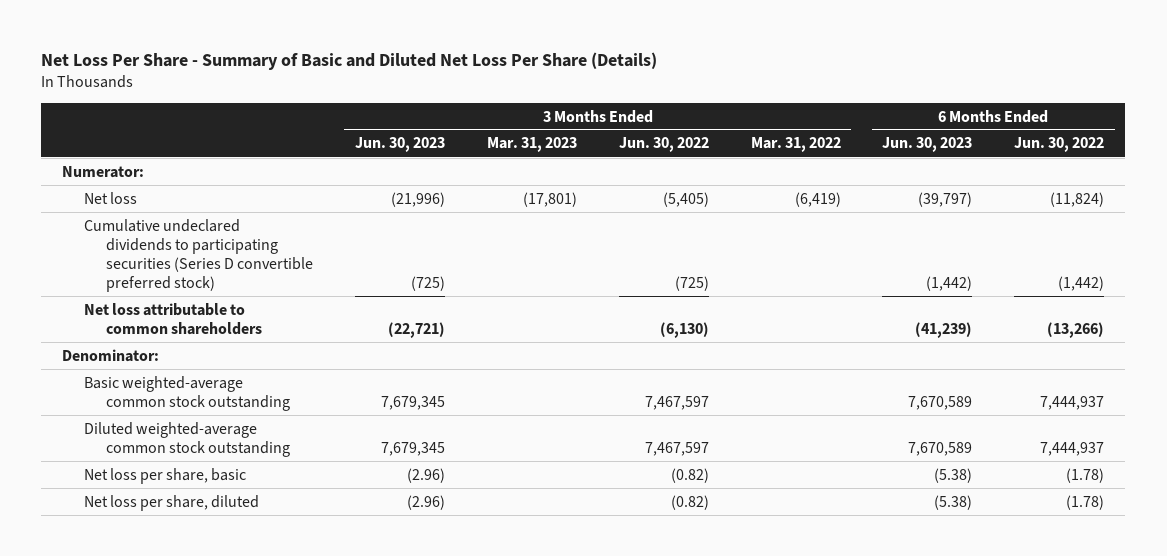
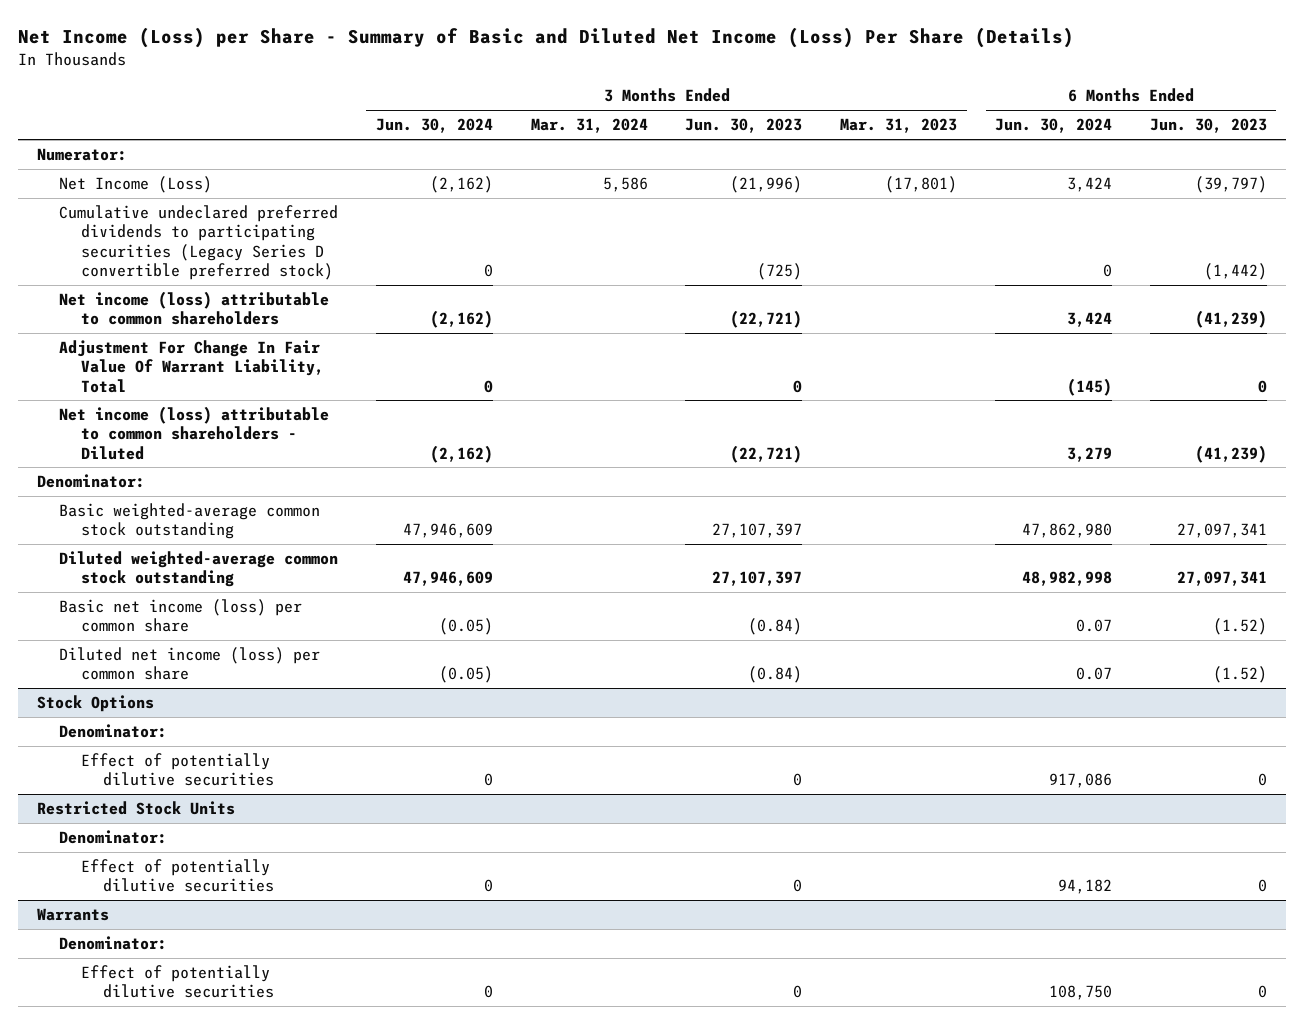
- Net Loss Per Share - Summary of Basic and Diluted Net Loss Per Share (Details)
+ Net Income (Loss) per Share - Summary of Basic and Diluted Net Income (Loss) Per Share (Details)
- | 3 Months Ended Jun. 30, 2023 | 3 Months Ended Mar. 31, 2023 | 3 Months Ended Jun. 30, 2022 | 3 Months Ended Mar. 31, 2022 | 6 Months Ended Jun. 30, 2023 | 6 Months Ended Jun. 30, 2022
+ | 3 Months Ended Jun. 30, 2024 | 3 Months Ended Mar. 31, 2024 | 3 Months Ended Jun. 30, 2023 | 3 Months Ended Mar. 31, 2023 | 6 Months Ended Jun. 30, 2024 | 6 Months Ended Jun. 30, 2023
- Net loss | (21,996) | (17,801) | (5,405) | (6,419) | (39,797) | (11,824)
- Cumulative undeclared dividends to participating securities (Series D convertible preferred stock) | (725) | | (725) | | (1,442) | (1,442)
- Net loss attributable to common shareholders | (22,721) | | (6,130) | | (41,239) | (13,266)
+ Net Income (Loss) | (2,162) | 5,586 | (21,996) | (17,801) | 3,424 | (39,797)
+ Cumulative undeclared preferred dividends to participating securities (Legacy Series D convertible preferred stock) | 0 | | (725) | | 0 | (1,442)
+ Net income (loss) attributable to common shareholders | (2,162) | | (22,721) | | 3,424 | (41,239)
+ Adjustment For Change In Fair Value Of Warrant Liability, Total | 0 | | 0 | | (145) | 0
+ Net income (loss) attributable to common shareholders - Diluted | (2,162) | | (22,721) | | 3,279 | (41,239)
- Basic weighted-average common stock outstanding | 7,679,345 | | 7,467,597 | | 7,670,589 | 7,444,937
- Diluted weighted-average common stock outstanding | 7,679,345 | | 7,467,597 | | 7,670,589 | 7,444,937
- Net loss per share, basic | (2.96) | | (0.82) | | (5.38) | (1.78)
- Net loss per share, diluted | (2.96) | | (0.82) | | (5.38) | (1.78)
+ Basic weighted-average common stock outstanding | 47,946,609 | | 27,107,397 | | 47,862,980 | 27,097,341
+ Diluted weighted-average common stock outstanding | 47,946,609 | | 27,107,397 | | 48,982,998 | 27,097,341
+ Basic net income (loss) per common share | (0.05) | | (0.84) | | 0.07 | (1.52)
+ Diluted net income (loss) per common share | (0.05) | | (0.84) | | 0.07 | (1.52)
+ Stock Options
+ Denominator:
+ Effect of potentially dilutive securities | 0 | | 0 | | 917,086 | 0
+ Restricted Stock Units
+ Denominator:
+ Effect of potentially dilutive securities | 0 | | 0 | | 94,182 | 0
+ Warrants
+ Denominator:
+ Effect of potentially dilutive securities | 0 | | 0 | | 108,750 | 0

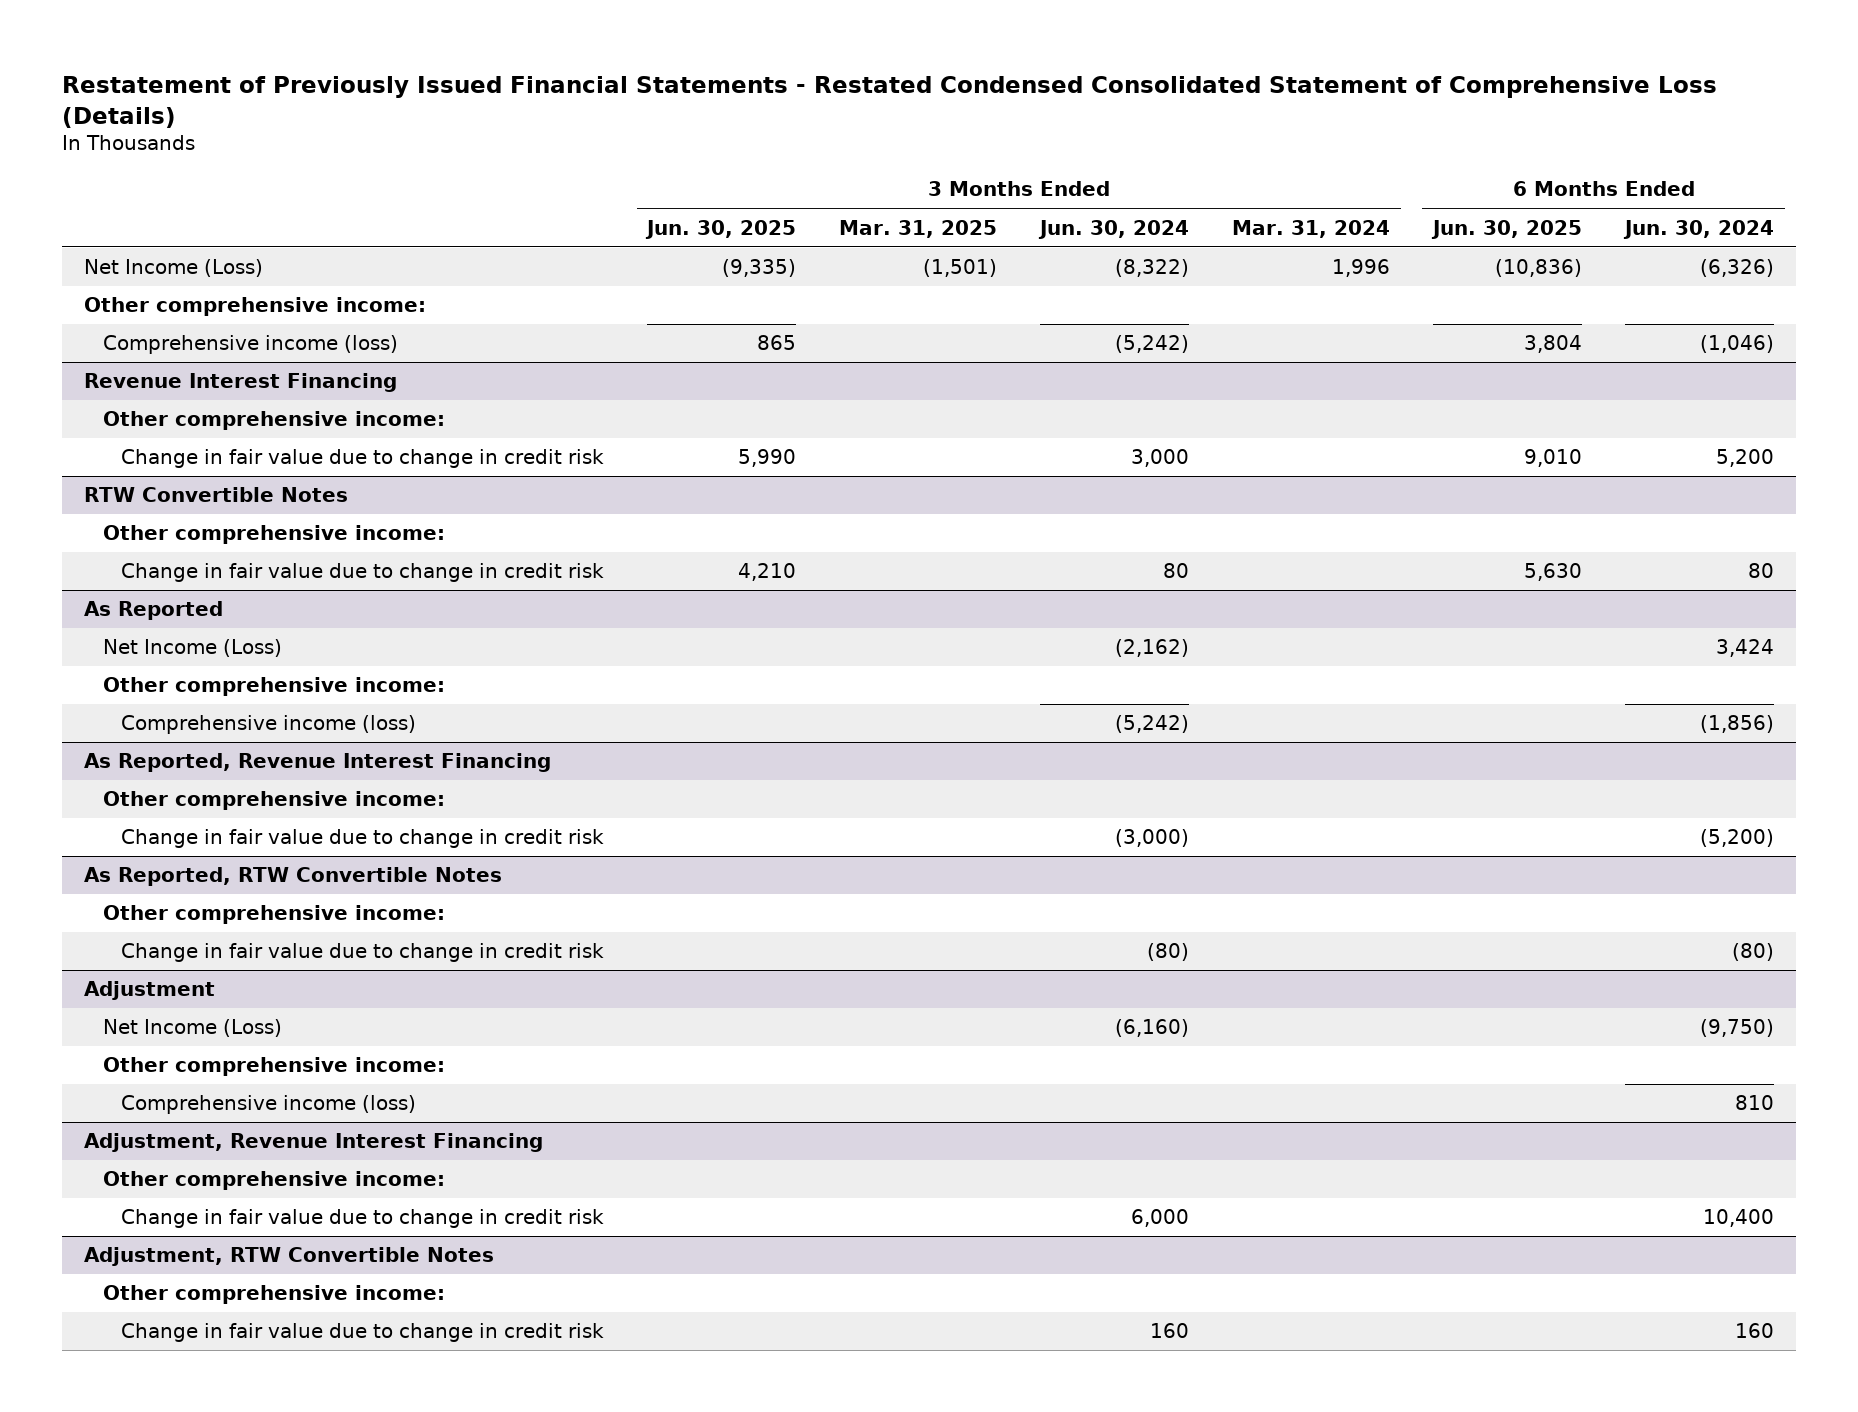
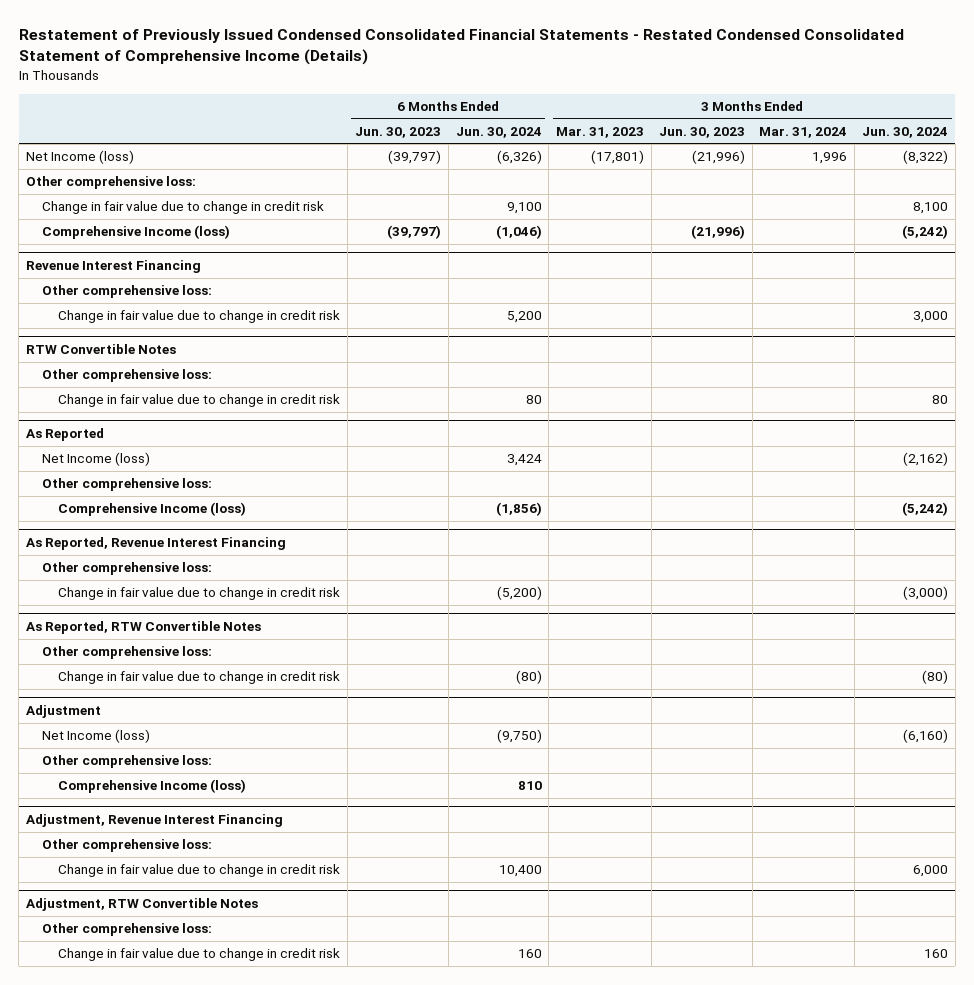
- Restatement of Previously Issued Financial Statements - Restated Condensed Consolidated Statement of Comprehensive Loss (Details)
+ Restatement of Previously Issued Condensed Consolidated Financial Statements - Restated Condensed Consolidated Statement of Comprehensive Income (Details)
- | 3 Months Ended Jun. 30, 2025 | 3 Months Ended Mar. 31, 2025 | 3 Months Ended Jun. 30, 2024 | 3 Months Ended Mar. 31, 2024 | 6 Months Ended Jun. 30, 2025 | 6 Months Ended Jun. 30, 2024
+ | 6 Months Ended Jun. 30, 2023 | 6 Months Ended Jun. 30, 2024 | 3 Months Ended Mar. 31, 2023 | 3 Months Ended Jun. 30, 2023 | 3 Months Ended Mar. 31, 2024 | 3 Months Ended Jun. 30, 2024
- Net Income (Loss) | (9,335) | (1,501) | (8,322) | 1,996 | (10,836) | (6,326)
- Other comprehensive income:
- Comprehensive income (loss) | 865 | | (5,242) | | 3,804 | (1,046)
+ Net Income (loss) | (39,797) | (6,326) | (17,801) | (21,996) | 1,996 | (8,322)
+ Other comprehensive loss:
+ Change in fair value due to change in credit risk | | 9,100 | | | | 8,100
+ Comprehensive Income (loss) | (39,797) | (1,046) | | (21,996) | | (5,242)
@ Revenue Interest Financing
- Other comprehensive income:
+ Other comprehensive loss:
@ RTW Convertible Notes
- Other comprehensive income:
+ Other comprehensive loss:
@ As Reported
- Net Income (Loss) | | | (2,162) | | | 3,424
- Other comprehensive income:
- Comprehensive income (loss) | | | (5,242) | | | (1,856)
+ Net Income (loss) | | 3,424 | | | | (2,162)
+ Other comprehensive loss:
+ Comprehensive Income (loss) | | (1,856) | | | | (5,242)
@ As Reported, Revenue Interest Financing
- Other comprehensive income:
+ Other comprehensive loss:
@ As Reported, RTW Convertible Notes
- Other comprehensive income:
+ Other comprehensive loss:
@ Adjustment
- Net Income (Loss) | | | (6,160) | | | (9,750)
- Other comprehensive income:
- Comprehensive income (loss) | | | | | | 810
+ Net Income (loss) | | (9,750) | | | | (6,160)
+ Other comprehensive loss:
+ Comprehensive Income (loss) | | 810 | | | |
@ Adjustment, Revenue Interest Financing
- Other comprehensive income:
+ Other comprehensive loss:
@ Adjustment, RTW Convertible Notes
- Other comprehensive income:
+ Other comprehensive loss:

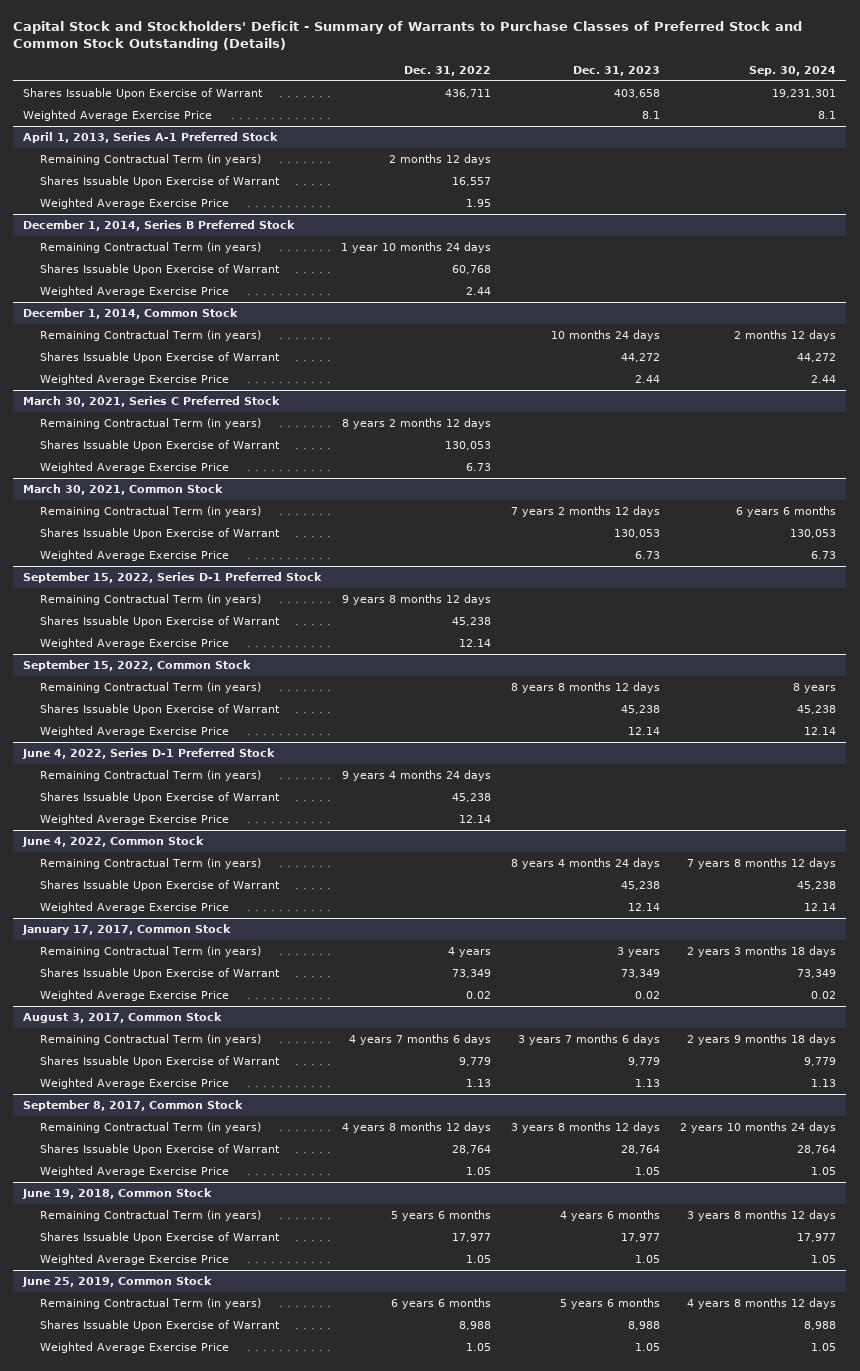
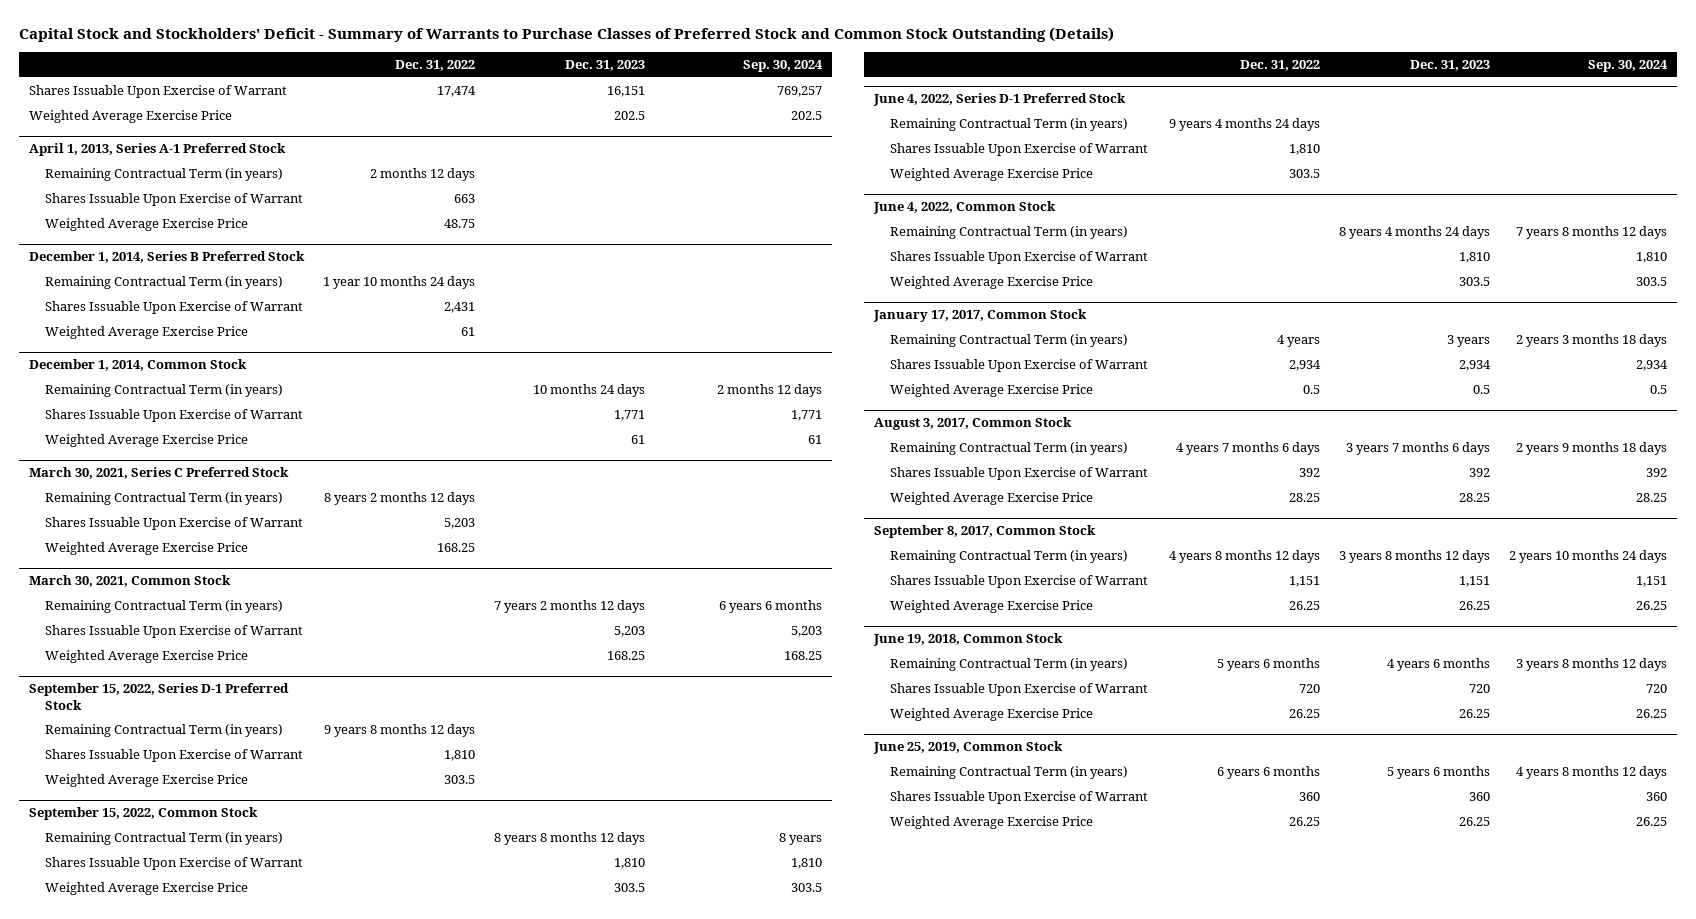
- Shares Issuable Upon Exercise of Warrant | 436,711 | 403,658 | 19,231,301
- Weighted Average Exercise Price | | 8.1 | 8.1
+ Shares Issuable Upon Exercise of Warrant | 17,474 | 16,151 | 769,257
+ Weighted Average Exercise Price | | 202.5 | 202.5
@ April 1, 2013, Series A-1 Preferred Stock
- Shares Issuable Upon Exercise of Warrant | 16,557 | |
- Weighted Average Exercise Price | 1.95 | |
+ Shares Issuable Upon Exercise of Warrant | 663 | |
+ Weighted Average Exercise Price | 48.75 | |
@ December 1, 2014, Series B Preferred Stock
- Shares Issuable Upon Exercise of Warrant | 60,768 | |
- Weighted Average Exercise Price | 2.44 | |
+ Shares Issuable Upon Exercise of Warrant | 2,431 | |
+ Weighted Average Exercise Price | 61 | |
@ December 1, 2014, Common Stock
- Shares Issuable Upon Exercise of Warrant | | 44,272 | 44,272
- Weighted Average Exercise Price | | 2.44 | 2.44
+ Shares Issuable Upon Exercise of Warrant | | 1,771 | 1,771
+ Weighted Average Exercise Price | | 61 | 61
@ March 30, 2021, Series C Preferred Stock
- Shares Issuable Upon Exercise of Warrant | 130,053 | |
- Weighted Average Exercise Price | 6.73 | |
+ Shares Issuable Upon Exercise of Warrant | 5,203 | |
+ Weighted Average Exercise Price | 168.25 | |
@ March 30, 2021, Common Stock
- Shares Issuable Upon Exercise of Warrant | | 130,053 | 130,053
- Weighted Average Exercise Price | | 6.73 | 6.73
+ Shares Issuable Upon Exercise of Warrant | | 5,203 | 5,203
+ Weighted Average Exercise Price | | 168.25 | 168.25
@ September 15, 2022, Series D-1 Preferred Stock
- Shares Issuable Upon Exercise of Warrant | 45,238 | |
- Weighted Average Exercise Price | 12.14 | |
+ Shares Issuable Upon Exercise of Warrant | 1,810 | |
+ Weighted Average Exercise Price | 303.5 | |
@ September 15, 2022, Common Stock
- Shares Issuable Upon Exercise of Warrant | | 45,238 | 45,238
- Weighted Average Exercise Price | | 12.14 | 12.14
+ Shares Issuable Upon Exercise of Warrant | | 1,810 | 1,810
+ Weighted Average Exercise Price | | 303.5 | 303.5
@ June 4, 2022, Series D-1 Preferred Stock
- Shares Issuable Upon Exercise of Warrant | 45,238 | |
- Weighted Average Exercise Price | 12.14 | |
+ Shares Issuable Upon Exercise of Warrant | 1,810 | |
+ Weighted Average Exercise Price | 303.5 | |
@ June 4, 2022, Common Stock
- Shares Issuable Upon Exercise of Warrant | | 45,238 | 45,238
- Weighted Average Exercise Price | | 12.14 | 12.14
+ Shares Issuable Upon Exercise of Warrant | | 1,810 | 1,810
+ Weighted Average Exercise Price | | 303.5 | 303.5
@ January 17, 2017, Common Stock
- Shares Issuable Upon Exercise of Warrant | 73,349 | 73,349 | 73,349
- Weighted Average Exercise Price | 0.02 | 0.02 | 0.02
+ Shares Issuable Upon Exercise of Warrant | 2,934 | 2,934 | 2,934
+ Weighted Average Exercise Price | 0.5 | 0.5 | 0.5
@ August 3, 2017, Common Stock
- Shares Issuable Upon Exercise of Warrant | 9,779 | 9,779 | 9,779
- Weighted Average Exercise Price | 1.13 | 1.13 | 1.13
+ Shares Issuable Upon Exercise of Warrant | 392 | 392 | 392
+ Weighted Average Exercise Price | 28.25 | 28.25 | 28.25
@ September 8, 2017, Common Stock
- Shares Issuable Upon Exercise of Warrant | 28,764 | 28,764 | 28,764
- Weighted Average Exercise Price | 1.05 | 1.05 | 1.05
+ Shares Issuable Upon Exercise of Warrant | 1,151 | 1,151 | 1,151
+ Weighted Average Exercise Price | 26.25 | 26.25 | 26.25
@ June 19, 2018, Common Stock
- Shares Issuable Upon Exercise of Warrant | 17,977 | 17,977 | 17,977
- Weighted Average Exercise Price | 1.05 | 1.05 | 1.05
+ Shares Issuable Upon Exercise of Warrant | 720 | 720 | 720
+ Weighted Average Exercise Price | 26.25 | 26.25 | 26.25
@ June 25, 2019, Common Stock
- Shares Issuable Upon Exercise of Warrant | 8,988 | 8,988 | 8,988
- Weighted Average Exercise Price | 1.05 | 1.05 | 1.05
+ Shares Issuable Upon Exercise of Warrant | 360 | 360 | 360
+ Weighted Average Exercise Price | 26.25 | 26.25 | 26.25

